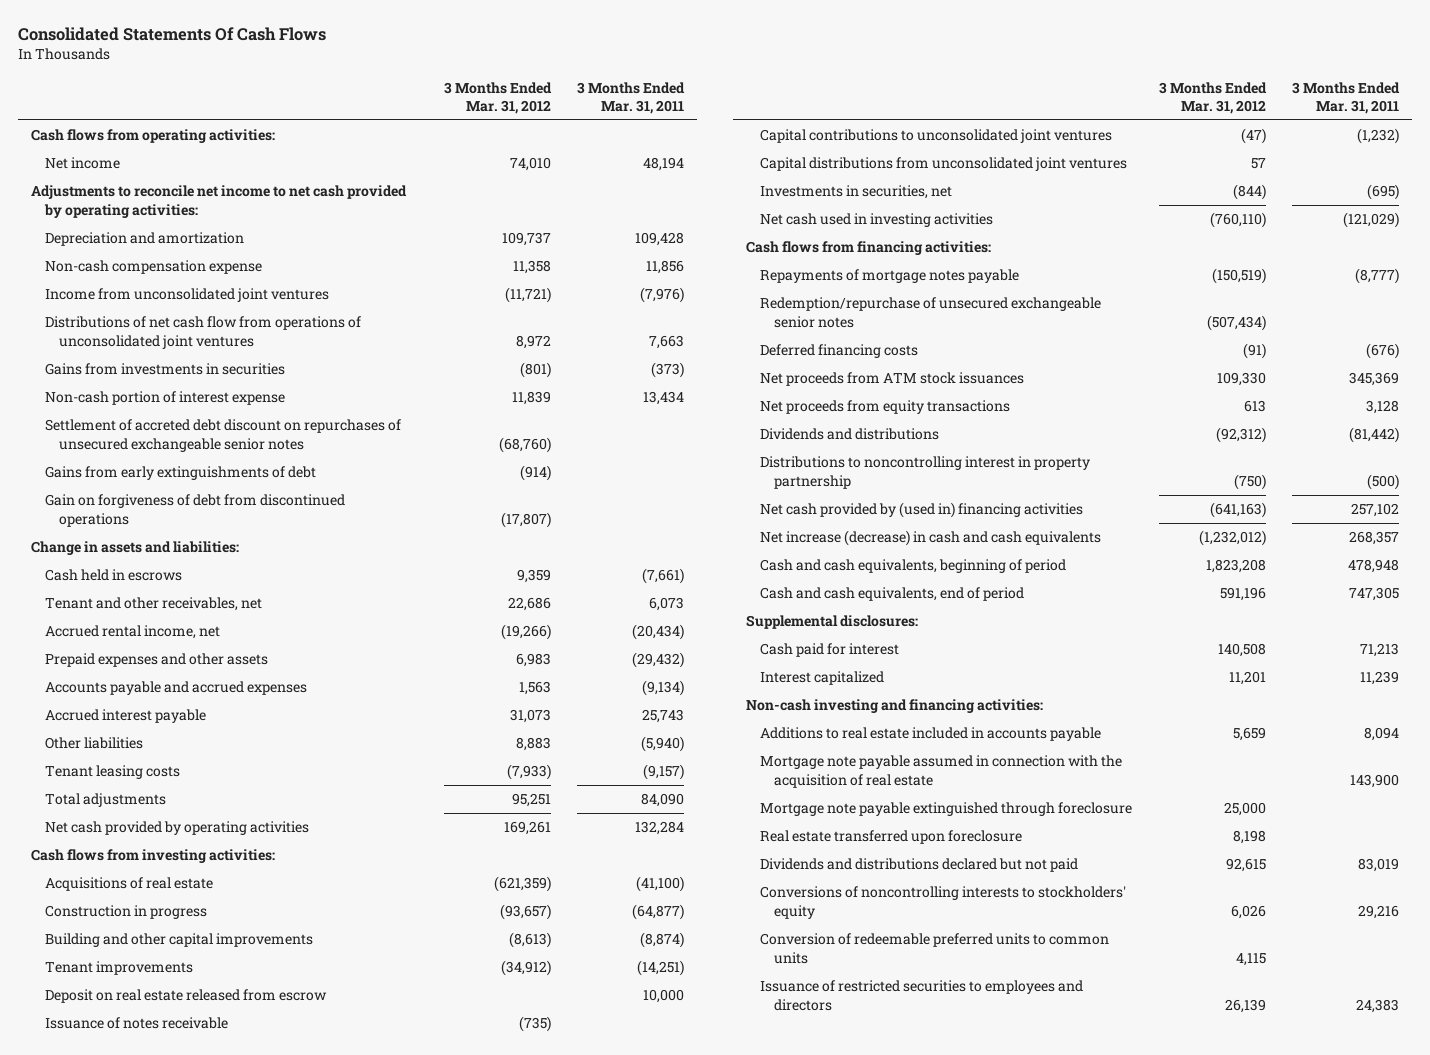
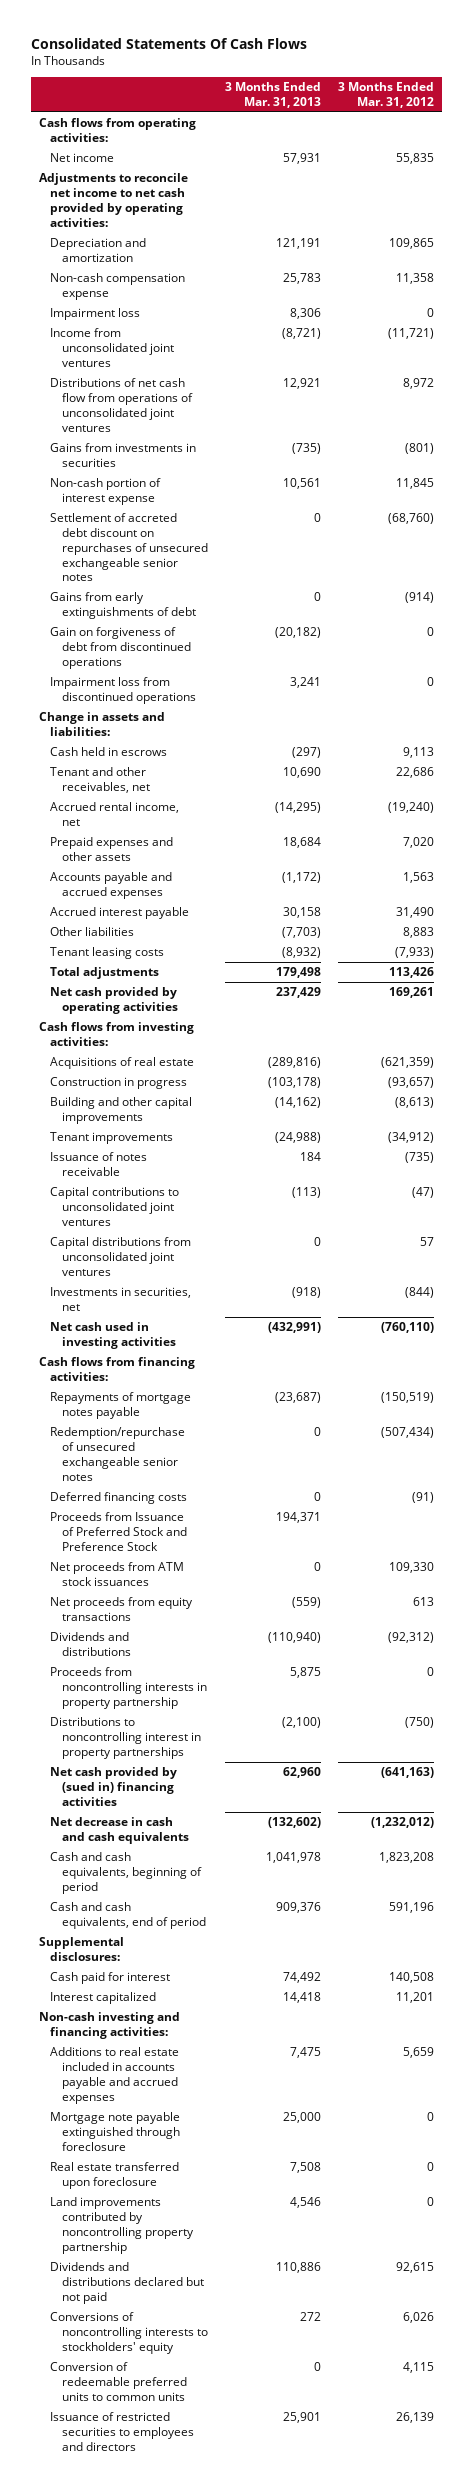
- | 3 Months Ended Mar. 31, 2012 | 3 Months Ended Mar. 31, 2011
+ | 3 Months Ended Mar. 31, 2013 | 3 Months Ended Mar. 31, 2012
- Net income | 74,010 | 48,194
+ Net income | 57,931 | 55,835
- Depreciation and amortization | 109,737 | 109,428
+ Depreciation and amortization | 121,191 | 109,865
+ Impairment loss | 8,306 | 0
- Non-cash portion of interest expense | 11,839 | 13,434
+ Non-cash portion of interest expense | 10,561 | 11,845
- Gain on forgiveness of debt from discontinued operations | (17,807) |
+ Gain on forgiveness of debt from discontinued operations | (20,182) | 0
+ Impairment loss from discontinued operations | 3,241 | 0
- Cash held in escrows | 9,359 | (7,661)
+ Cash held in escrows | (297) | 9,113
- Accrued rental income, net | (19,266) | (20,434)
- Prepaid expenses and other assets | 6,983 | (29,432)
+ Accrued rental income, net | (14,295) | (19,240)
+ Prepaid expenses and other assets | 18,684 | 7,020
- Accrued interest payable | 31,073 | 25,743
+ Accrued interest payable | 30,158 | 31,490
- Total adjustments | 95,251 | 84,090
+ Total adjustments | 179,498 | 113,426
- Deposit on real estate released from escrow | | 10,000
+ Proceeds from Issuance of Preferred Stock and Preference Stock | 194,371 |
- Distributions to noncontrolling interest in property partnership | (750) | (500)
- Net cash provided by (used in) financing activities | (641,163) | 257,102
- Net increase (decrease) in cash and cash equivalents | (1,232,012) | 268,357
+ Proceeds from noncontrolling interests in property partnership | 5,875 | 0
+ Distributions to noncontrolling interest in property partnerships | (2,100) | (750)
+ Net cash provided by (sued in) financing activities | 62,960 | (641,163)
+ Net decrease in cash and cash equivalents | (132,602) | (1,232,012)
- Additions to real estate included in accounts payable | 5,659 | 8,094
- Mortgage note payable assumed in connection with the acquisition of real estate | | 143,900
- Mortgage note payable extinguished through foreclosure | 25,000 |
- Real estate transferred upon foreclosure | 8,198 |
+ Additions to real estate included in accounts payable and accrued expenses | 7,475 | 5,659
+ Mortgage note payable extinguished through foreclosure | 25,000 | 0
+ Real estate transferred upon foreclosure | 7,508 | 0
+ Land improvements contributed by noncontrolling property partnership | 4,546 | 0

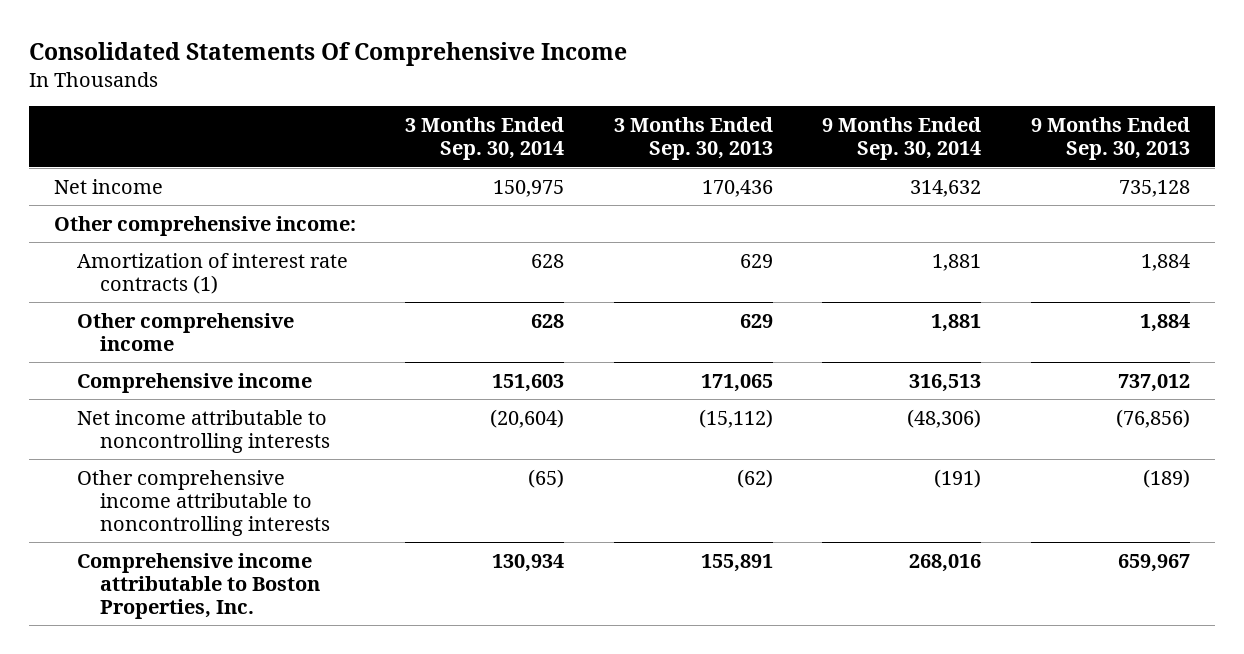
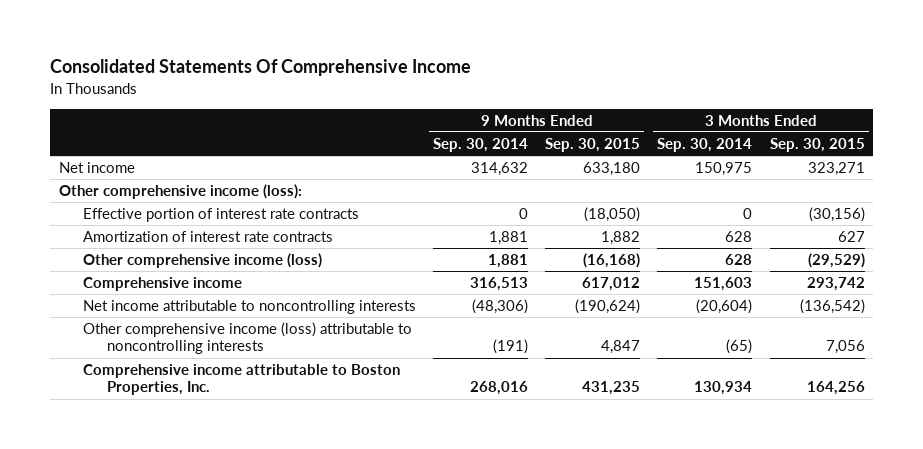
- | 3 Months Ended Sep. 30, 2014 | 3 Months Ended Sep. 30, 2013 | 9 Months Ended Sep. 30, 2014 | 9 Months Ended Sep. 30, 2013
+ | 9 Months Ended Sep. 30, 2014 | 9 Months Ended Sep. 30, 2015 | 3 Months Ended Sep. 30, 2014 | 3 Months Ended Sep. 30, 2015
- Other comprehensive income:
- Amortization of interest rate contracts (1) | 628 | 629 | 1,881 | 1,884
- Other comprehensive income | 628 | 629 | 1,881 | 1,884
+ Other comprehensive income (loss):
+ Effective portion of interest rate contracts | 0 | (18,050) | 0 | (30,156)
+ Amortization of interest rate contracts | 1,881 | 1,882 | 628 | 627
+ Other comprehensive income (loss) | 1,881 | (16,168) | 628 | (29,529)
- Other comprehensive income attributable to noncontrolling interests | (65) | (62) | (191) | (189)
+ Other comprehensive income (loss) attributable to noncontrolling interests | (191) | 4,847 | (65) | 7,056

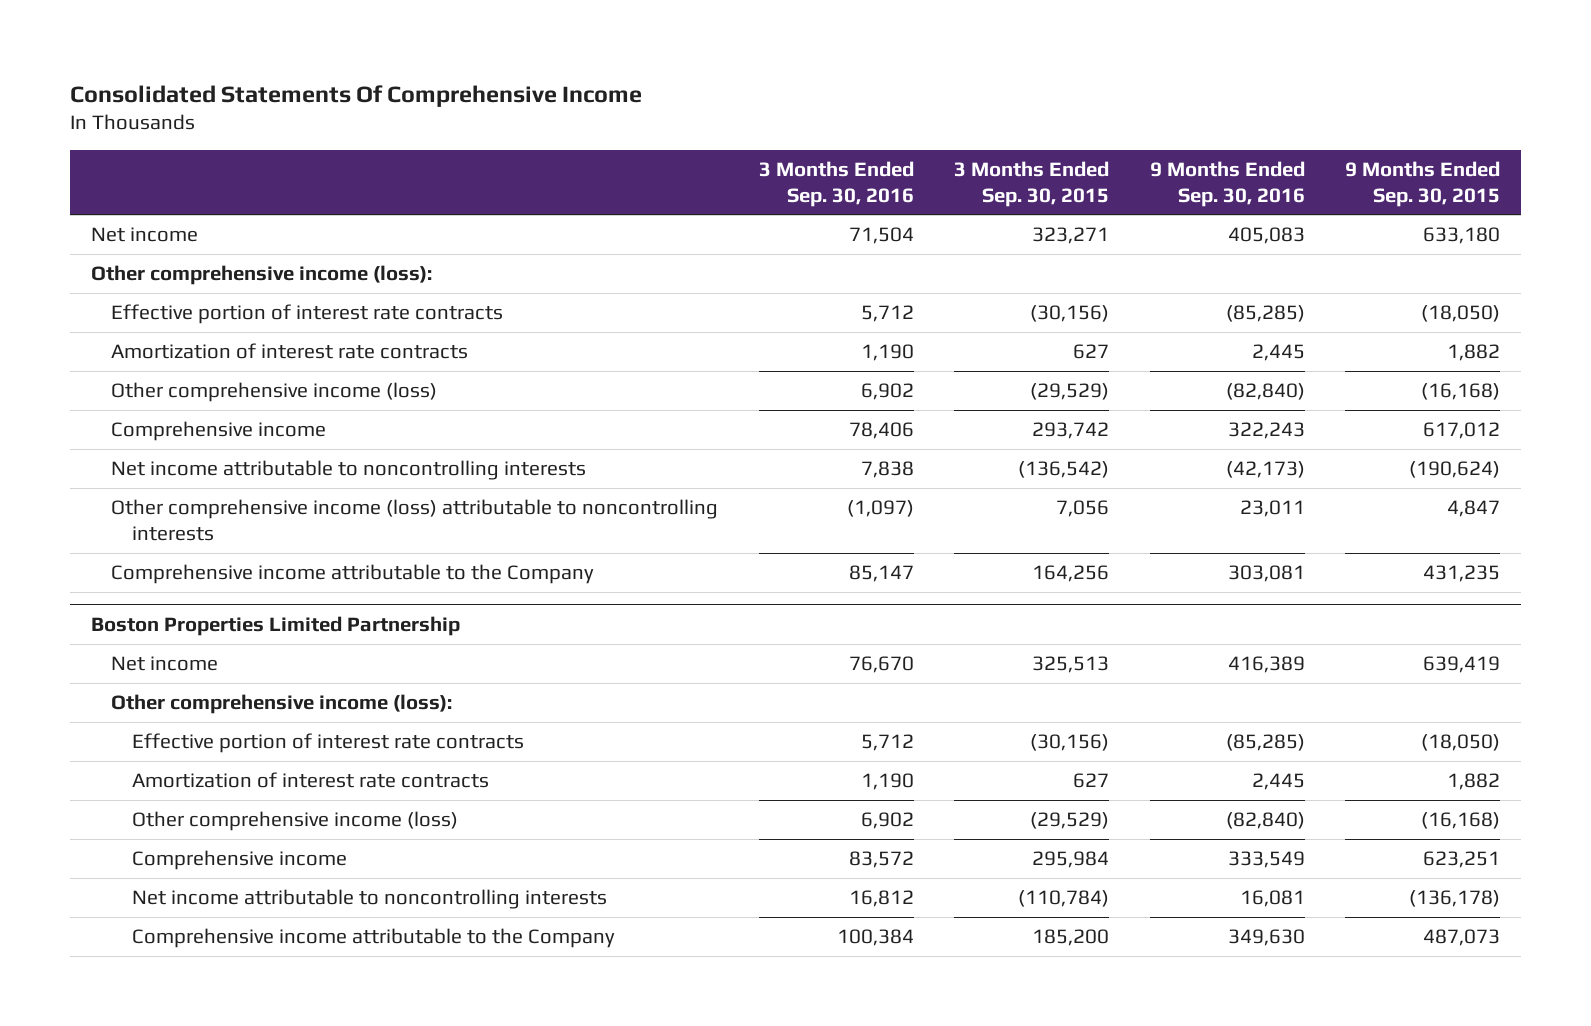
- | 9 Months Ended Sep. 30, 2014 | 9 Months Ended Sep. 30, 2015 | 3 Months Ended Sep. 30, 2014 | 3 Months Ended Sep. 30, 2015
+ | 3 Months Ended Sep. 30, 2016 | 3 Months Ended Sep. 30, 2015 | 9 Months Ended Sep. 30, 2016 | 9 Months Ended Sep. 30, 2015
- Comprehensive income attributable to Boston Properties, Inc. | 268,016 | 431,235 | 130,934 | 164,256
+ Comprehensive income attributable to the Company | 85,147 | 164,256 | 303,081 | 431,235
+ Boston Properties Limited Partnership
+ Net income | 76,670 | 325,513 | 416,389 | 639,419
+ Other comprehensive income (loss):
+ Effective portion of interest rate contracts | 5,712 | (30,156) | (85,285) | (18,050)
+ Amortization of interest rate contracts | 1,190 | 627 | 2,445 | 1,882
+ Other comprehensive income (loss) | 6,902 | (29,529) | (82,840) | (16,168)
+ Comprehensive income | 83,572 | 295,984 | 333,549 | 623,251
+ Net income attributable to noncontrolling interests | 16,812 | (110,784) | 16,081 | (136,178)
+ Comprehensive income attributable to the Company | 100,384 | 185,200 | 349,630 | 487,073

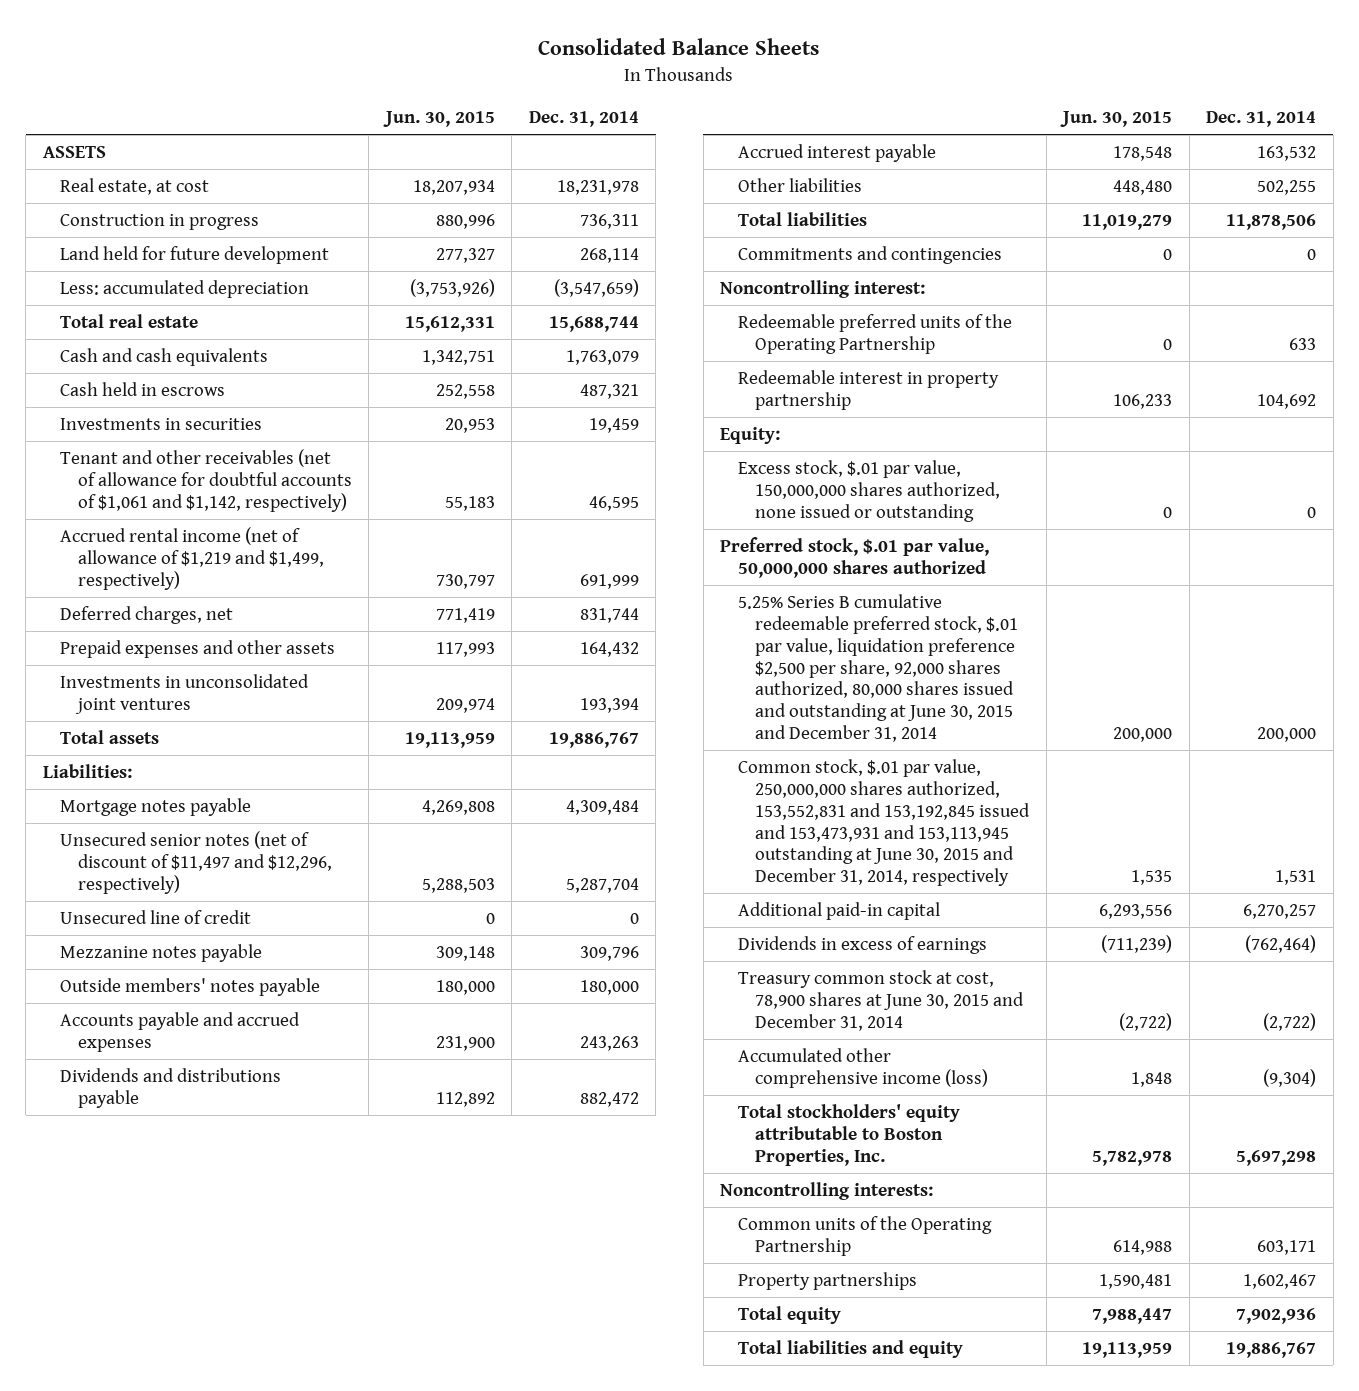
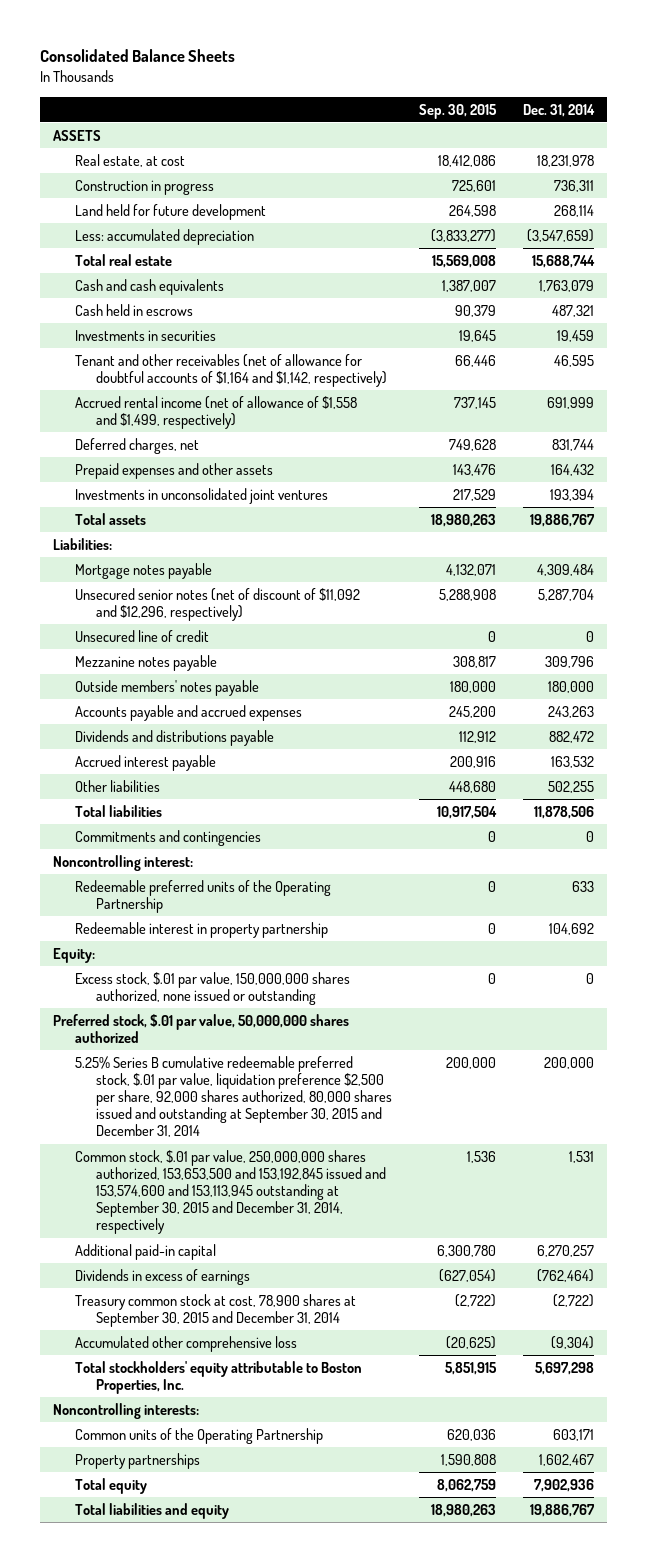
- | Jun. 30, 2015 | Dec. 31, 2014
+ | Sep. 30, 2015 | Dec. 31, 2014
- Tenant and other receivables (net of allowance for doubtful accounts of $1,061 and $1,142, respectively) | 55,183 | 46,595
- Accrued rental income (net of allowance of $1,219 and $1,499, respectively) | 730,797 | 691,999
+ Tenant and other receivables (net of allowance for doubtful accounts of $1,164 and $1,142, respectively) | 66,446 | 46,595
+ Accrued rental income (net of allowance of $1,558 and $1,499, respectively) | 737,145 | 691,999
- Unsecured senior notes (net of discount of $11,497 and $12,296, respectively) | 5,288,503 | 5,287,704
+ Unsecured senior notes (net of discount of $11,092 and $12,296, respectively) | 5,288,908 | 5,287,704
- 5.25% Series B cumulative redeemable preferred stock, $.01 par value, liquidation preference $2,500 per share, 92,000 shares authorized, 80,000 shares issued and outstanding at June 30, 2015 and December 31, 2014 | 200,000 | 200,000
- Common stock, $.01 par value, 250,000,000 shares authorized, 153,552,831 and 153,192,845 issued and 153,473,931 and 153,113,945 outstanding at June 30, 2015 and December 31, 2014, respectively | 1,535 | 1,531
+ 5.25% Series B cumulative redeemable preferred stock, $.01 par value, liquidation preference $2,500 per share, 92,000 shares authorized, 80,000 shares issued and outstanding at September 30, 2015 and December 31, 2014 | 200,000 | 200,000
+ Common stock, $.01 par value, 250,000,000 shares authorized, 153,653,500 and 153,192,845 issued and 153,574,600 and 153,113,945 outstanding at September 30, 2015 and December 31, 2014, respectively | 1,536 | 1,531
- Treasury common stock at cost, 78,900 shares at June 30, 2015 and December 31, 2014 | (2,722) | (2,722)
- Accumulated other comprehensive income (loss) | 1,848 | (9,304)
+ Treasury common stock at cost, 78,900 shares at September 30, 2015 and December 31, 2014 | (2,722) | (2,722)
+ Accumulated other comprehensive loss | (20,625) | (9,304)

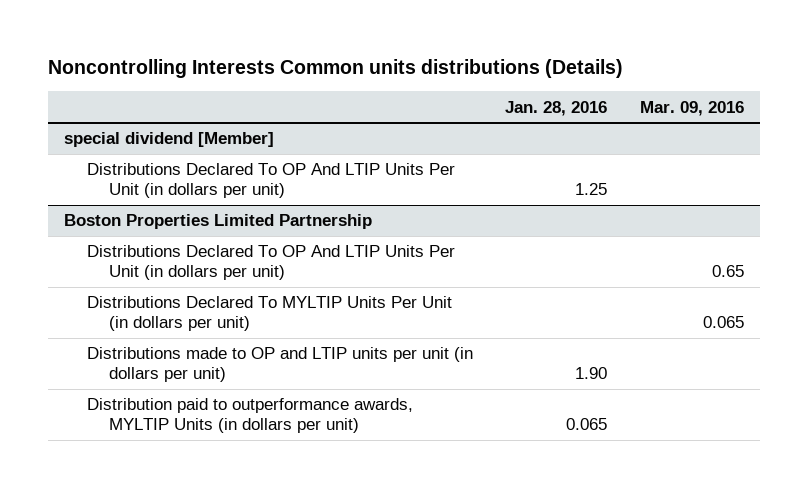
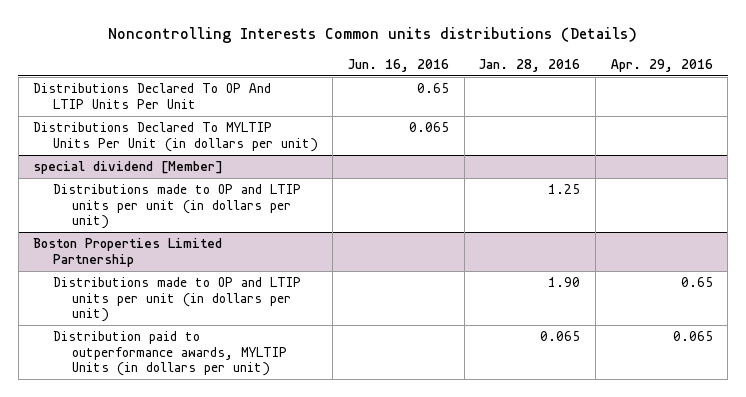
- | Jan. 28, 2016 | Mar. 09, 2016
+ | Jun. 16, 2016 | Jan. 28, 2016 | Apr. 29, 2016
+ Distributions Declared To OP And LTIP Units Per Unit | 0.65 | |
+ Distributions Declared To MYLTIP Units Per Unit (in dollars per unit) | 0.065 | |
@ special dividend [Member]
- Distributions Declared To OP And LTIP Units Per Unit (in dollars per unit) | 1.25 |
+ Distributions made to OP and LTIP units per unit (in dollars per unit) | | 1.25 |
@ Boston Properties Limited Partnership
- Distributions Declared To OP And LTIP Units Per Unit (in dollars per unit) | | 0.65
- Distributions Declared To MYLTIP Units Per Unit (in dollars per unit) | | 0.065

